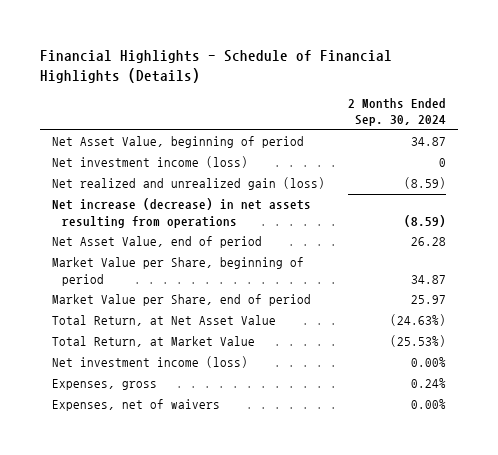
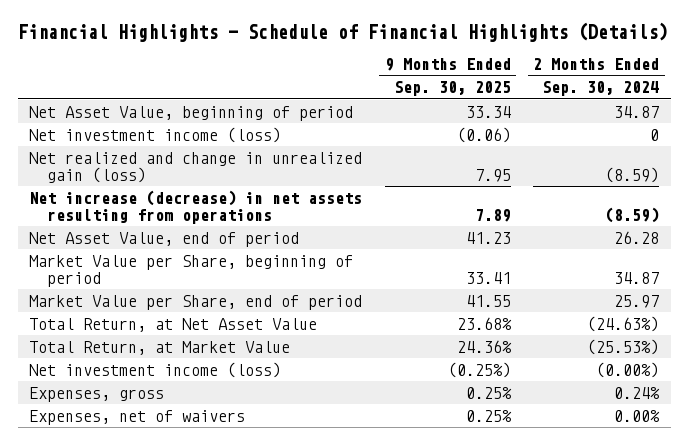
- | 2 Months Ended Sep. 30, 2024
+ | 9 Months Ended Sep. 30, 2025 | 2 Months Ended Sep. 30, 2024
- Net realized and unrealized gain (loss) | (8.59)
+ Net realized and change in unrealized gain (loss) | 7.95 | (8.59)
- Net investment income (loss) | 0.00%
+ Net investment income (loss) | (0.25%) | (0.00%)

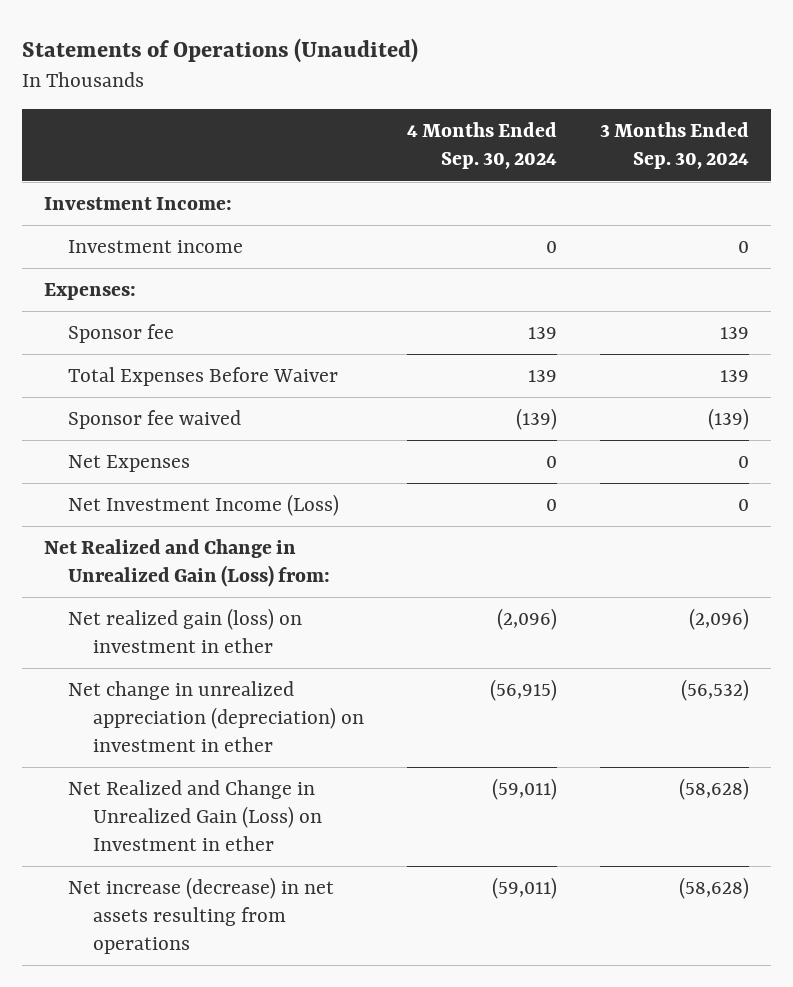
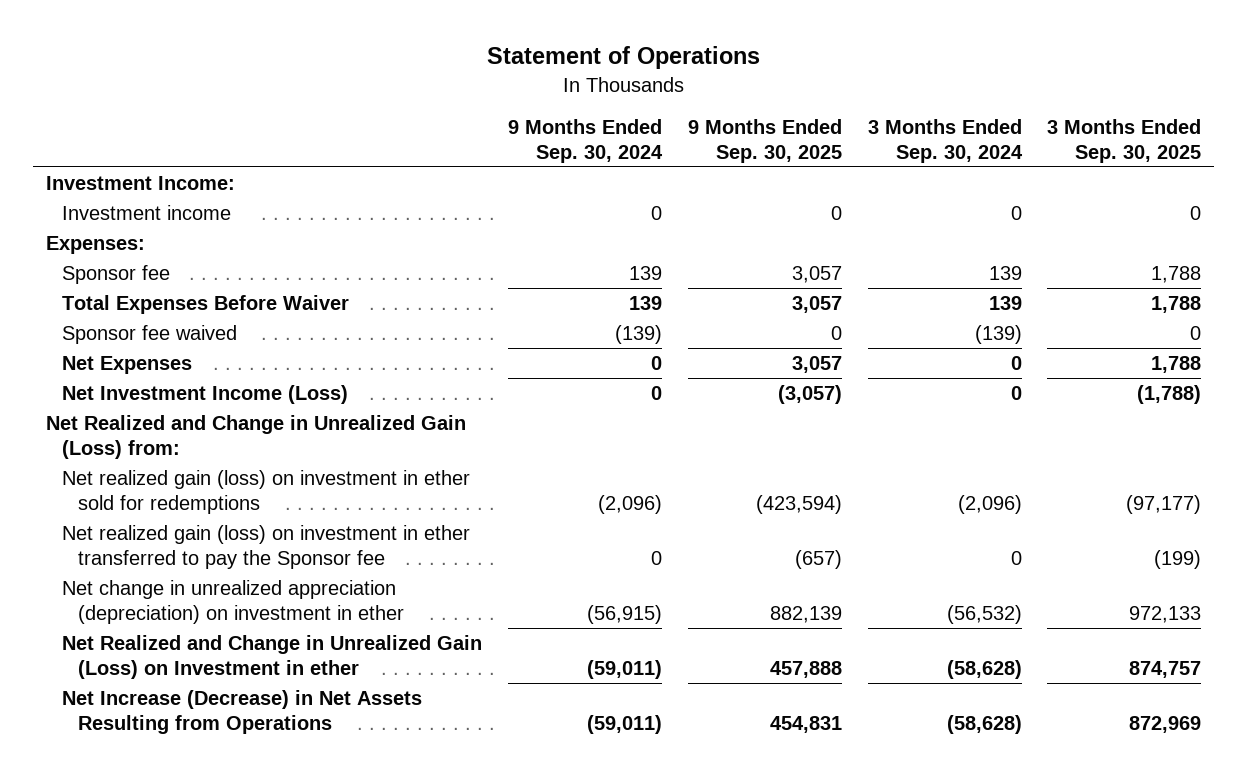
- Statements of Operations (Unaudited)
+ Statement of Operations
- | 4 Months Ended Sep. 30, 2024 | 3 Months Ended Sep. 30, 2024
+ | 9 Months Ended Sep. 30, 2024 | 9 Months Ended Sep. 30, 2025 | 3 Months Ended Sep. 30, 2024 | 3 Months Ended Sep. 30, 2025
- Net realized gain (loss) on investment in ether | (2,096) | (2,096)
+ Net realized gain (loss) on investment in ether sold for redemptions | (2,096) | (423,594) | (2,096) | (97,177)
+ Net realized gain (loss) on investment in ether transferred to pay the Sponsor fee | 0 | (657) | 0 | (199)
- Net increase (decrease) in net assets resulting from operations | (59,011) | (58,628)
+ Net Increase (Decrease) in Net Assets Resulting from Operations | (59,011) | 454,831 | (58,628) | 872,969

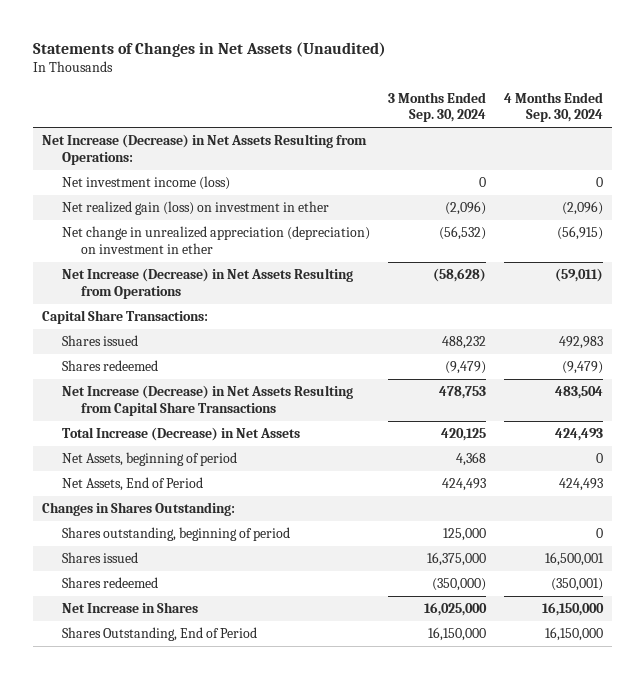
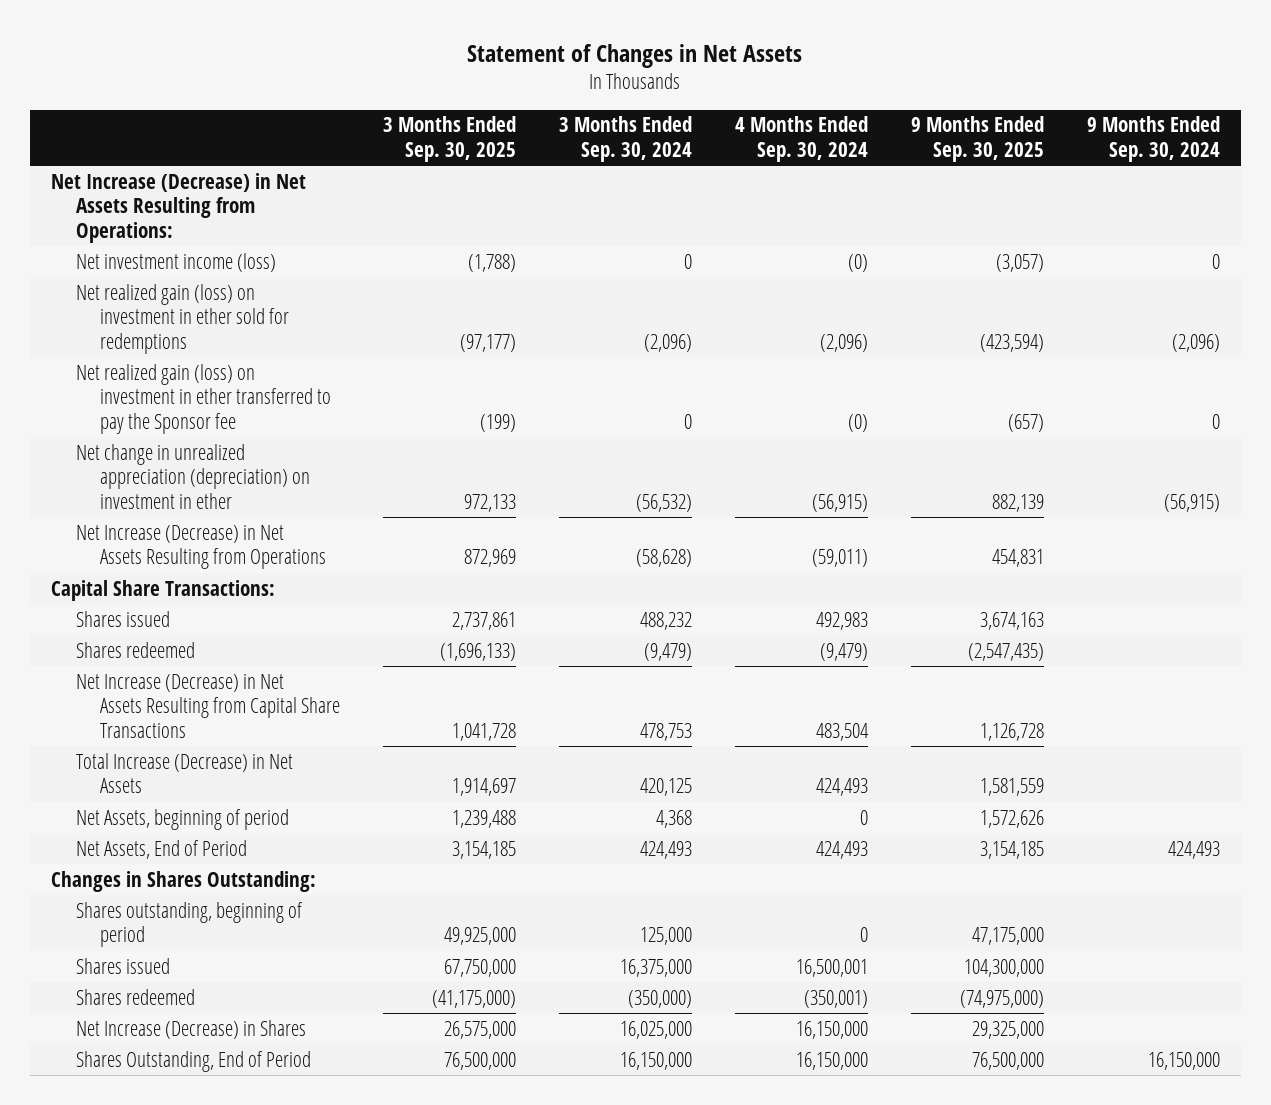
- Statements of Changes in Net Assets (Unaudited)
+ Statement of Changes in Net Assets
- | 3 Months Ended Sep. 30, 2024 | 4 Months Ended Sep. 30, 2024
+ | 3 Months Ended Sep. 30, 2025 | 3 Months Ended Sep. 30, 2024 | 4 Months Ended Sep. 30, 2024 | 9 Months Ended Sep. 30, 2025 | 9 Months Ended Sep. 30, 2024
- Net investment income (loss) | 0 | 0
- Net realized gain (loss) on investment in ether | (2,096) | (2,096)
+ Net investment income (loss) | (1,788) | 0 | (0) | (3,057) | 0
+ Net realized gain (loss) on investment in ether sold for redemptions | (97,177) | (2,096) | (2,096) | (423,594) | (2,096)
+ Net realized gain (loss) on investment in ether transferred to pay the Sponsor fee | (199) | 0 | (0) | (657) | 0
- Net Increase in Shares | 16,025,000 | 16,150,000
+ Net Increase (Decrease) in Shares | 26,575,000 | 16,025,000 | 16,150,000 | 29,325,000 |

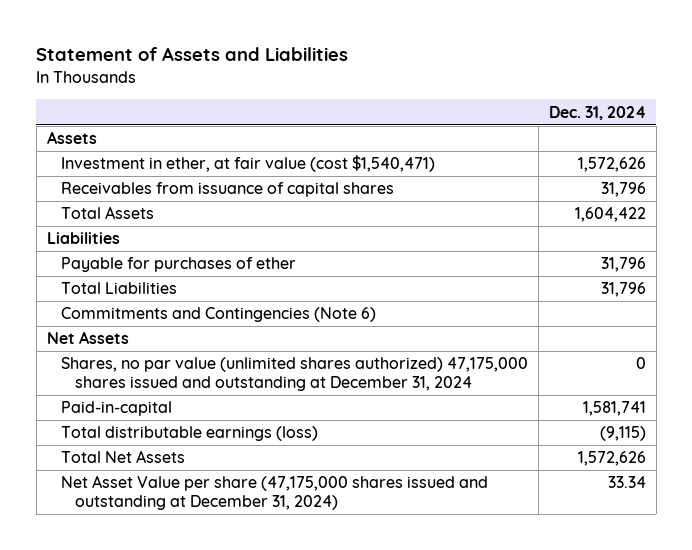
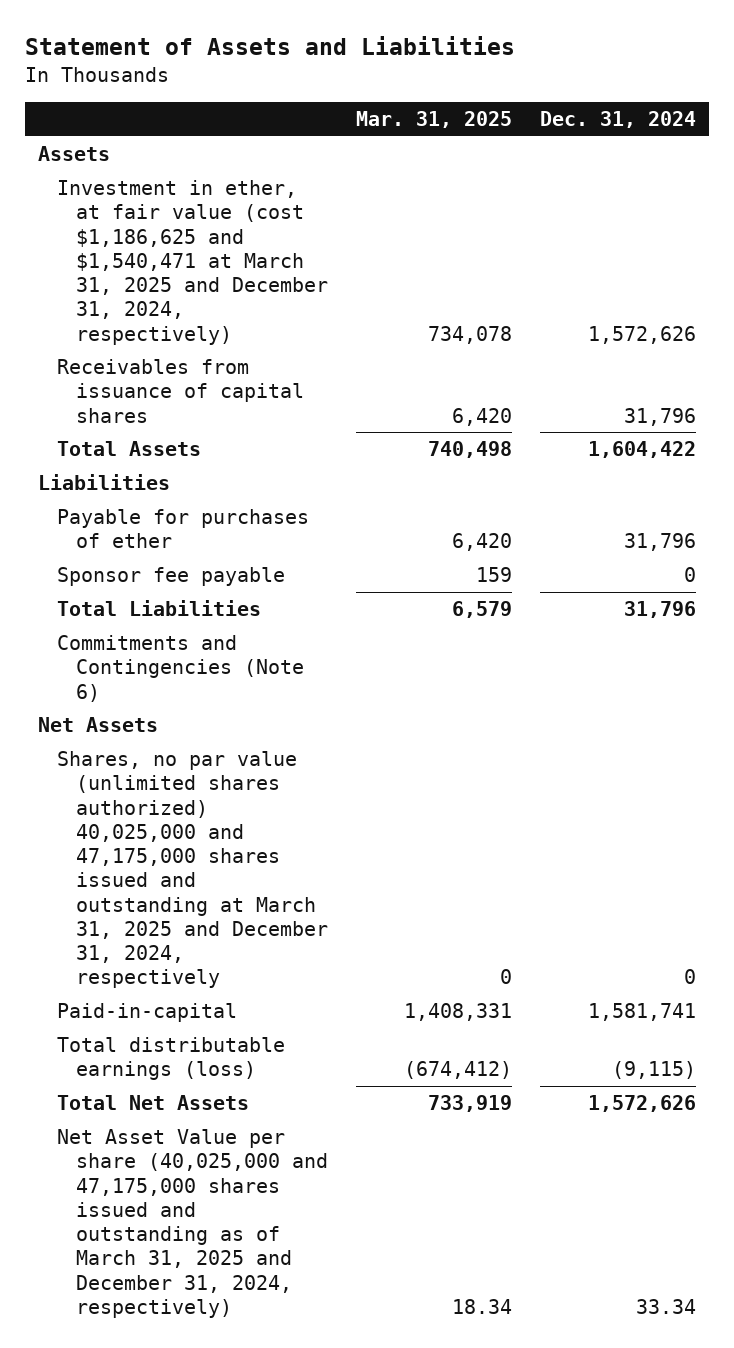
- | Dec. 31, 2024
+ | Mar. 31, 2025 | Dec. 31, 2024
- Investment in ether, at fair value (cost $1,540,471) | 1,572,626
+ Investment in ether, at fair value (cost $1,186,625 and $1,540,471 at March 31, 2025 and December 31, 2024, respectively) | 734,078 | 1,572,626
+ Sponsor fee payable | 159 | 0
- Shares, no par value (unlimited shares authorized) 47,175,000 shares issued and outstanding at December 31, 2024 | 0
+ Shares, no par value (unlimited shares authorized) 40,025,000 and 47,175,000 shares issued and outstanding at March 31, 2025 and December 31, 2024, respectively | 0 | 0
- Net Asset Value per share (47,175,000 shares issued and outstanding at December 31, 2024) | 33.34
+ Net Asset Value per share (40,025,000 and 47,175,000 shares issued and outstanding as of March 31, 2025 and December 31, 2024, respectively) | 18.34 | 33.34

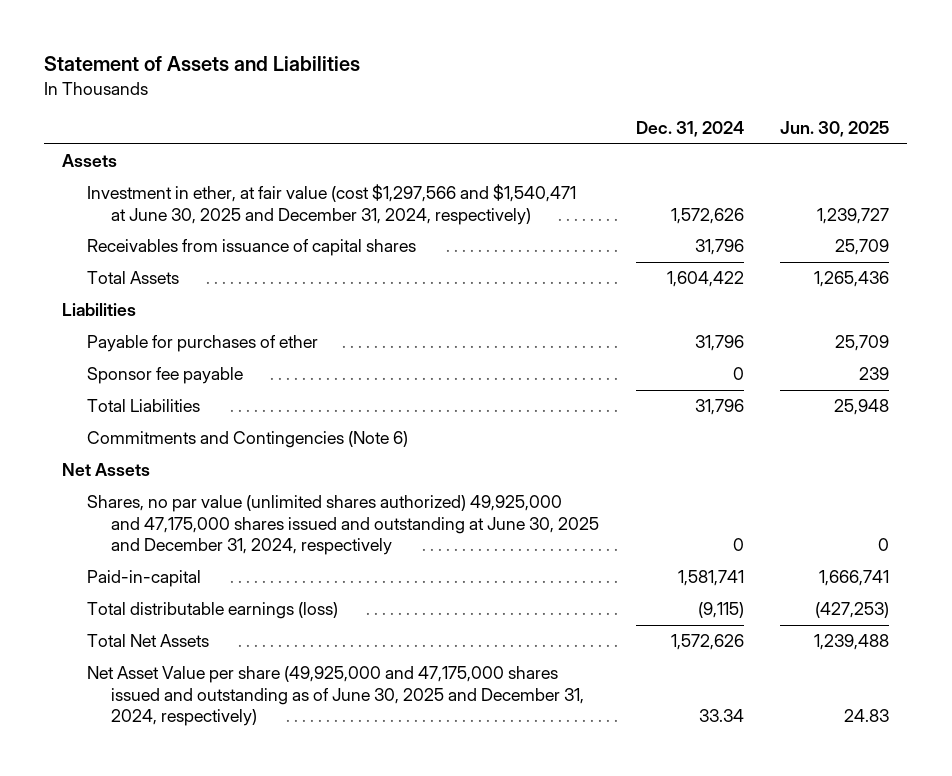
- | Mar. 31, 2025 | Dec. 31, 2024
+ | Dec. 31, 2024 | Jun. 30, 2025
- Investment in ether, at fair value (cost $1,186,625 and $1,540,471 at March 31, 2025 and December 31, 2024, respectively) | 734,078 | 1,572,626
+ Investment in ether, at fair value (cost $1,297,566 and $1,540,471 at June 30, 2025 and December 31, 2024, respectively) | 1,572,626 | 1,239,727
- Shares, no par value (unlimited shares authorized) 40,025,000 and 47,175,000 shares issued and outstanding at March 31, 2025 and December 31, 2024, respectively | 0 | 0
+ Shares, no par value (unlimited shares authorized) 49,925,000 and 47,175,000 shares issued and outstanding at June 30, 2025 and December 31, 2024, respectively | 0 | 0
- Net Asset Value per share (40,025,000 and 47,175,000 shares issued and outstanding as of March 31, 2025 and December 31, 2024, respectively) | 18.34 | 33.34
+ Net Asset Value per share (49,925,000 and 47,175,000 shares issued and outstanding as of June 30, 2025 and December 31, 2024, respectively) | 33.34 | 24.83

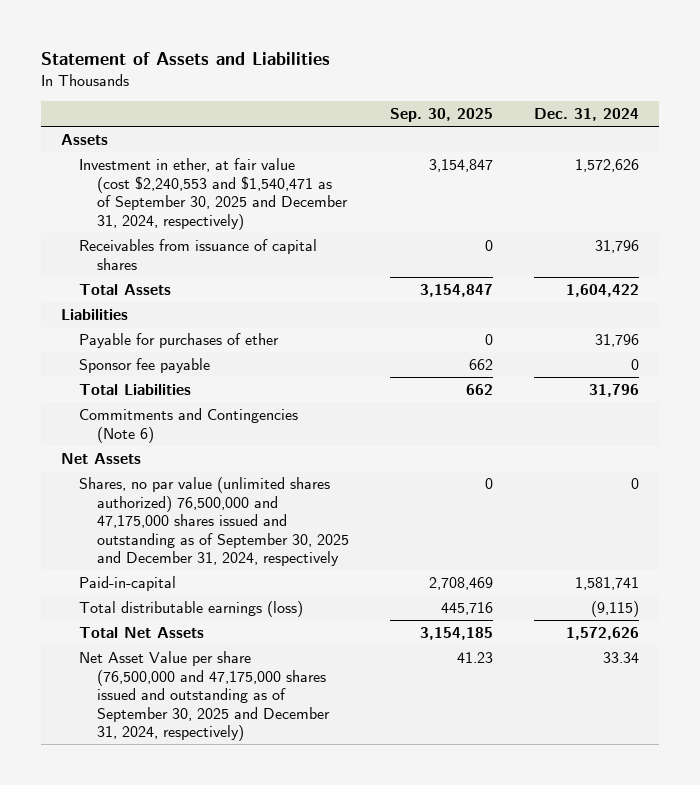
- | Dec. 31, 2024 | Jun. 30, 2025
+ | Sep. 30, 2025 | Dec. 31, 2024
- Investment in ether, at fair value (cost $1,297,566 and $1,540,471 at June 30, 2025 and December 31, 2024, respectively) | 1,572,626 | 1,239,727
+ Investment in ether, at fair value (cost $2,240,553 and $1,540,471 as of September 30, 2025 and December 31, 2024, respectively) | 3,154,847 | 1,572,626
- Shares, no par value (unlimited shares authorized) 49,925,000 and 47,175,000 shares issued and outstanding at June 30, 2025 and December 31, 2024, respectively | 0 | 0
+ Shares, no par value (unlimited shares authorized) 76,500,000 and 47,175,000 shares issued and outstanding as of September 30, 2025 and December 31, 2024, respectively | 0 | 0
- Net Asset Value per share (49,925,000 and 47,175,000 shares issued and outstanding as of June 30, 2025 and December 31, 2024, respectively) | 33.34 | 24.83
+ Net Asset Value per share (76,500,000 and 47,175,000 shares issued and outstanding as of September 30, 2025 and December 31, 2024, respectively) | 41.23 | 33.34

